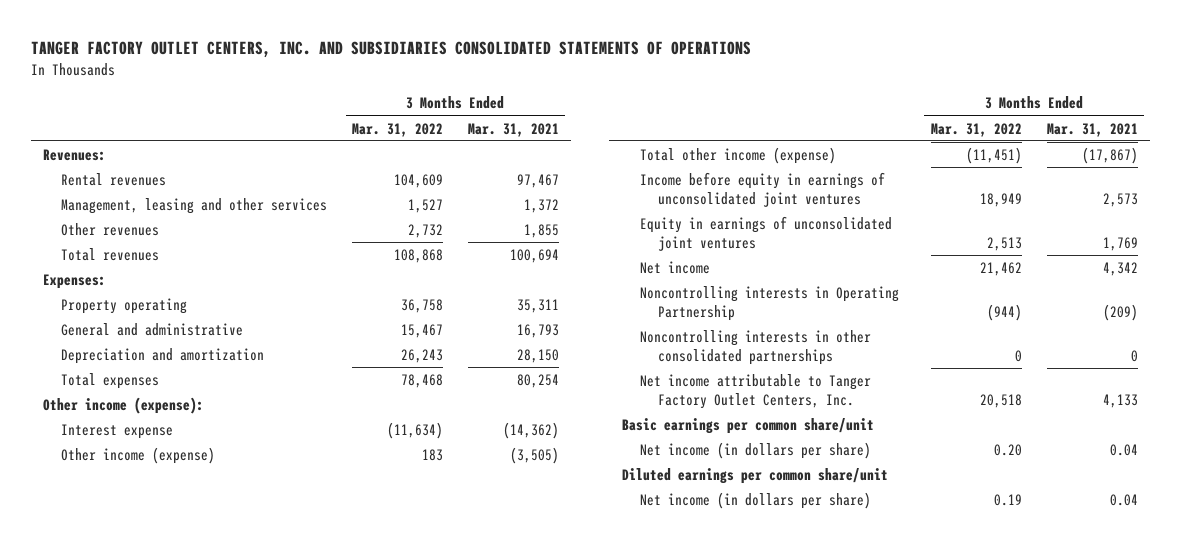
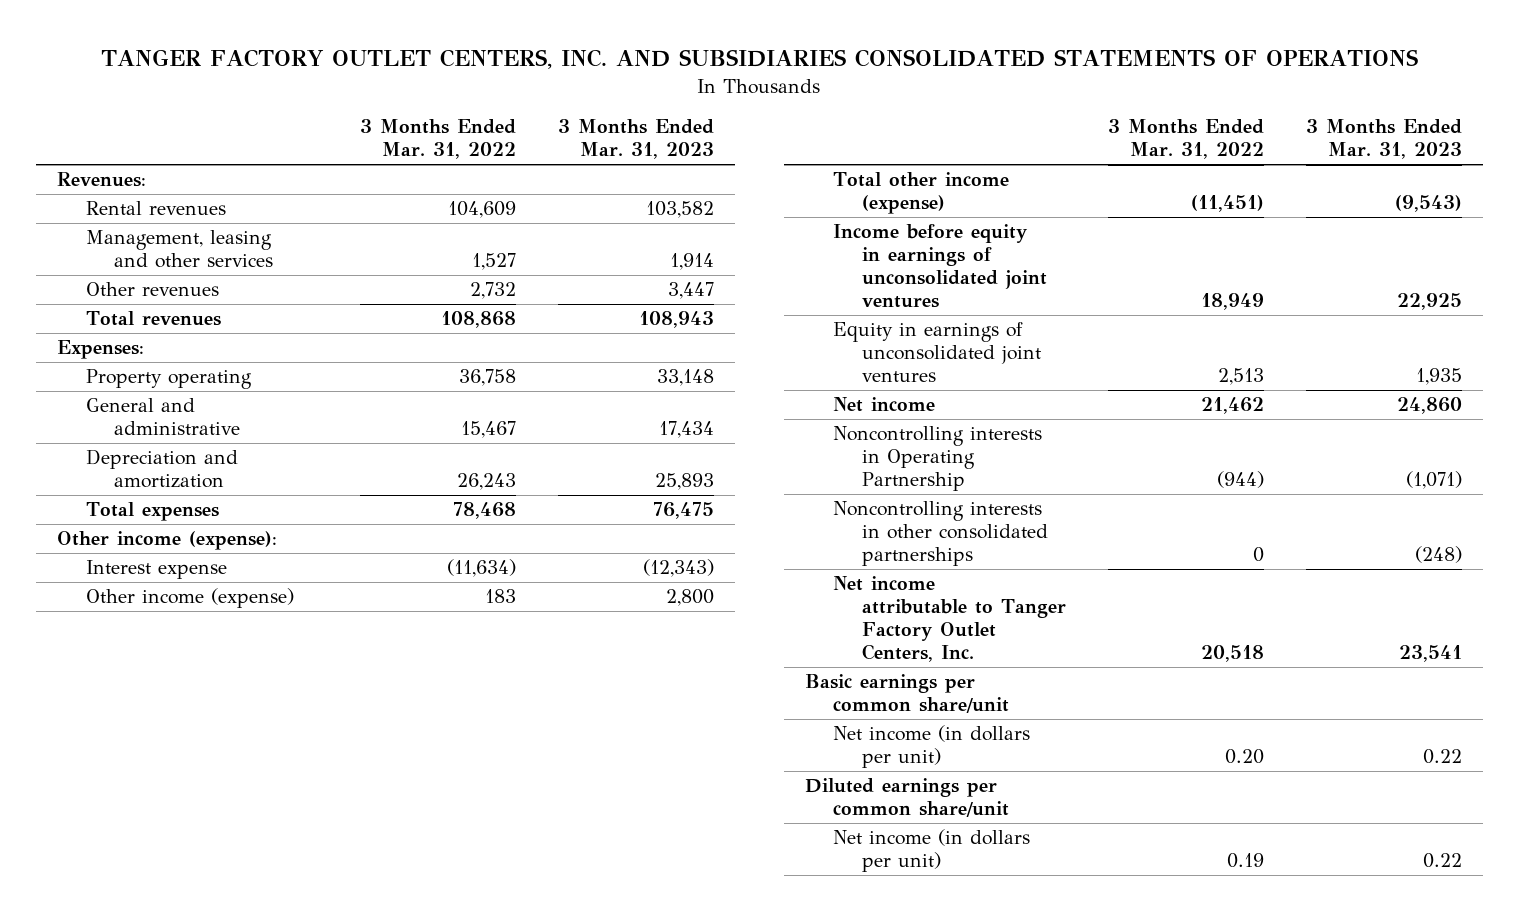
- | 3 Months Ended Mar. 31, 2022 | 3 Months Ended Mar. 31, 2021
+ | 3 Months Ended Mar. 31, 2022 | 3 Months Ended Mar. 31, 2023
- Net income (in dollars per share) | 0.20 | 0.04
+ Net income (in dollars per unit) | 0.20 | 0.22
- Net income (in dollars per share) | 0.19 | 0.04
+ Net income (in dollars per unit) | 0.19 | 0.22

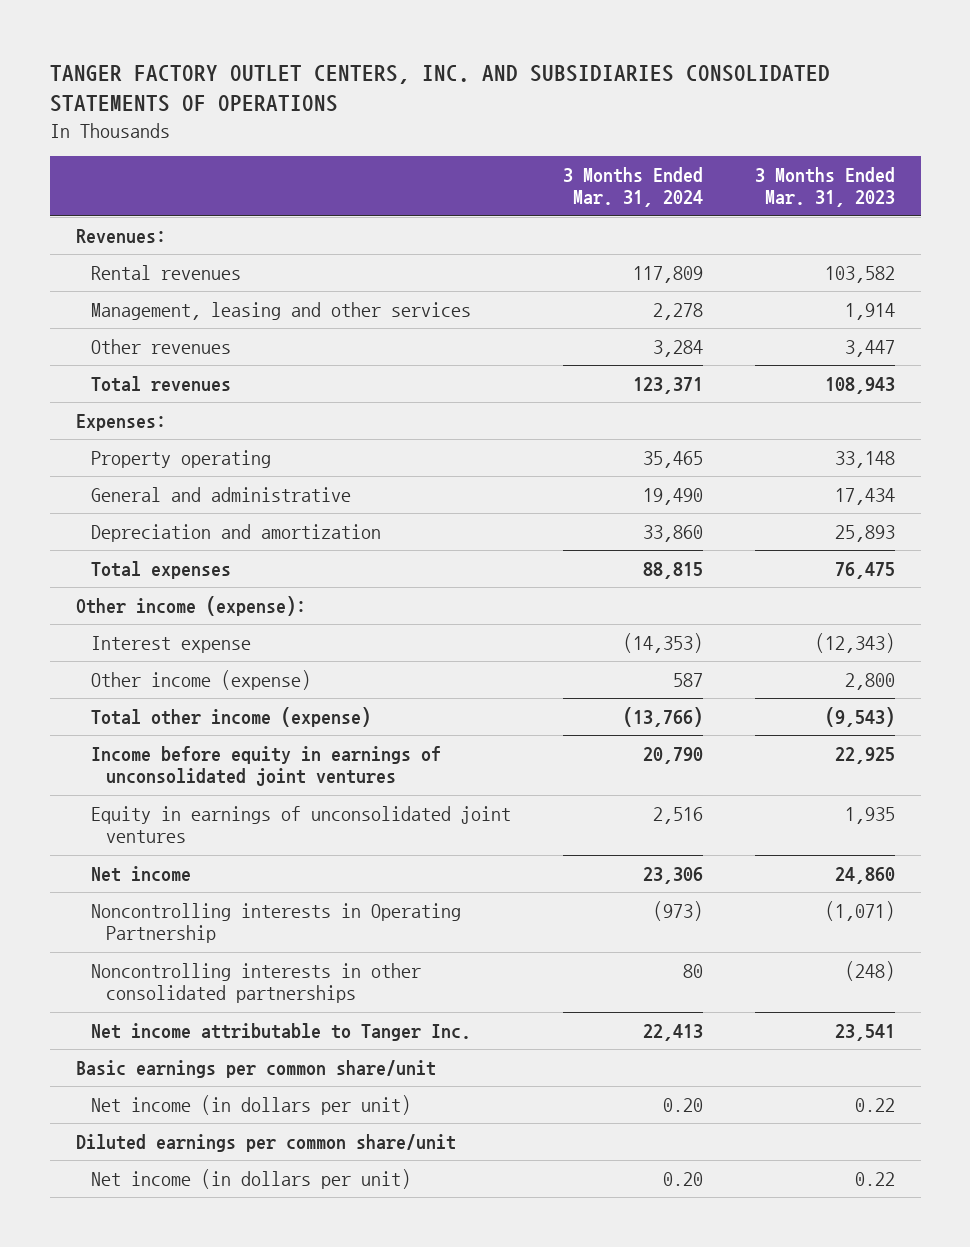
- | 3 Months Ended Mar. 31, 2022 | 3 Months Ended Mar. 31, 2023
+ | 3 Months Ended Mar. 31, 2024 | 3 Months Ended Mar. 31, 2023
- Net income attributable to Tanger Factory Outlet Centers, Inc. | 20,518 | 23,541
+ Net income attributable to Tanger Inc. | 22,413 | 23,541

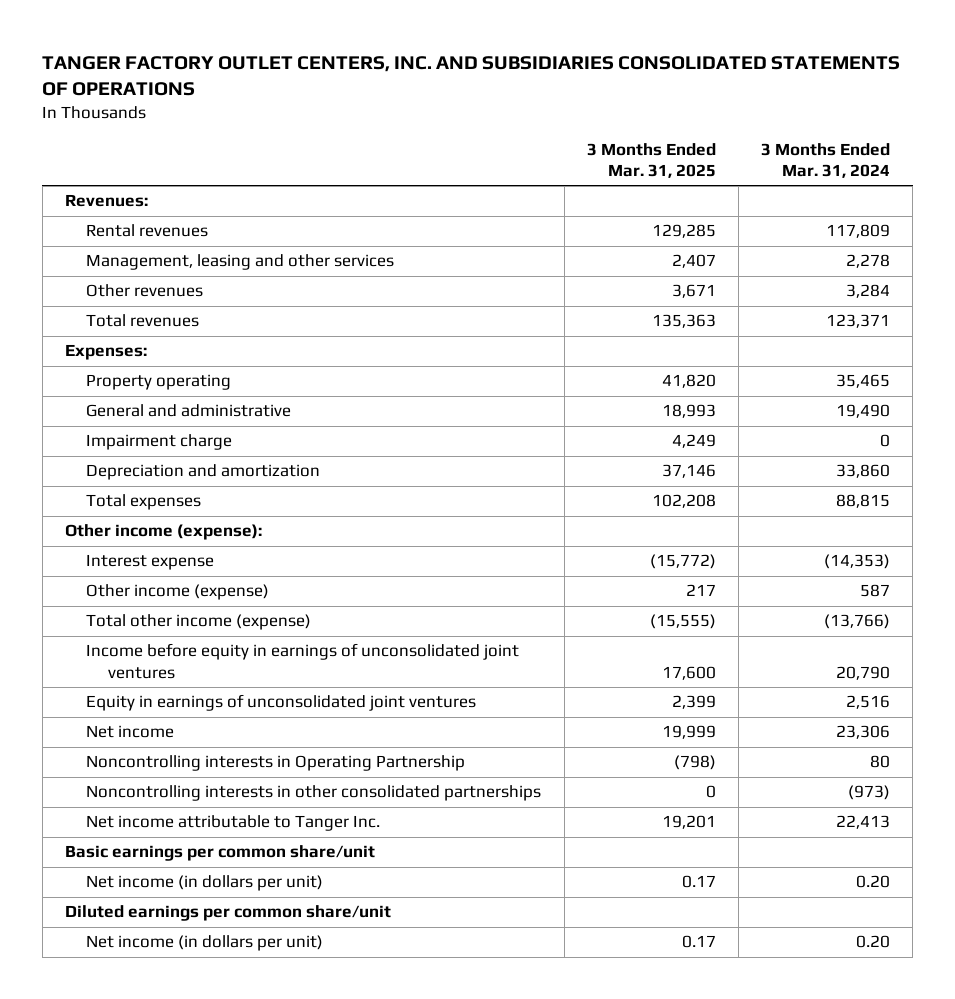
- | 3 Months Ended Mar. 31, 2024 | 3 Months Ended Mar. 31, 2023
+ | 3 Months Ended Mar. 31, 2025 | 3 Months Ended Mar. 31, 2024
+ Impairment charge | 4,249 | 0
- Noncontrolling interests in Operating Partnership | (973) | (1,071)
- Noncontrolling interests in other consolidated partnerships | 80 | (248)
+ Noncontrolling interests in Operating Partnership | (798) | 80
+ Noncontrolling interests in other consolidated partnerships | 0 | (973)

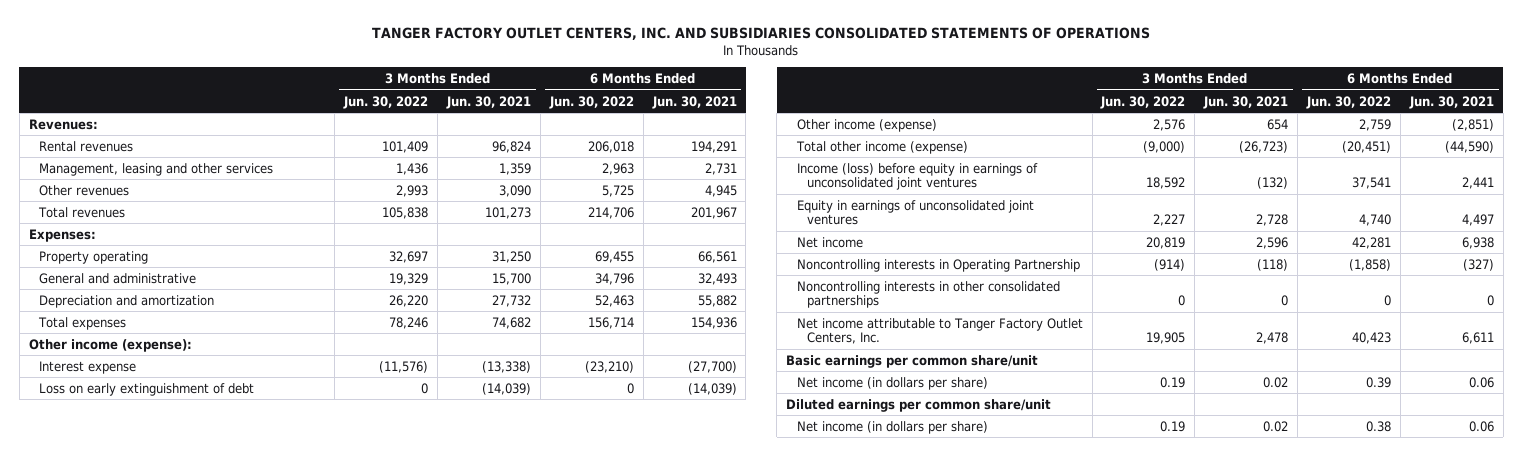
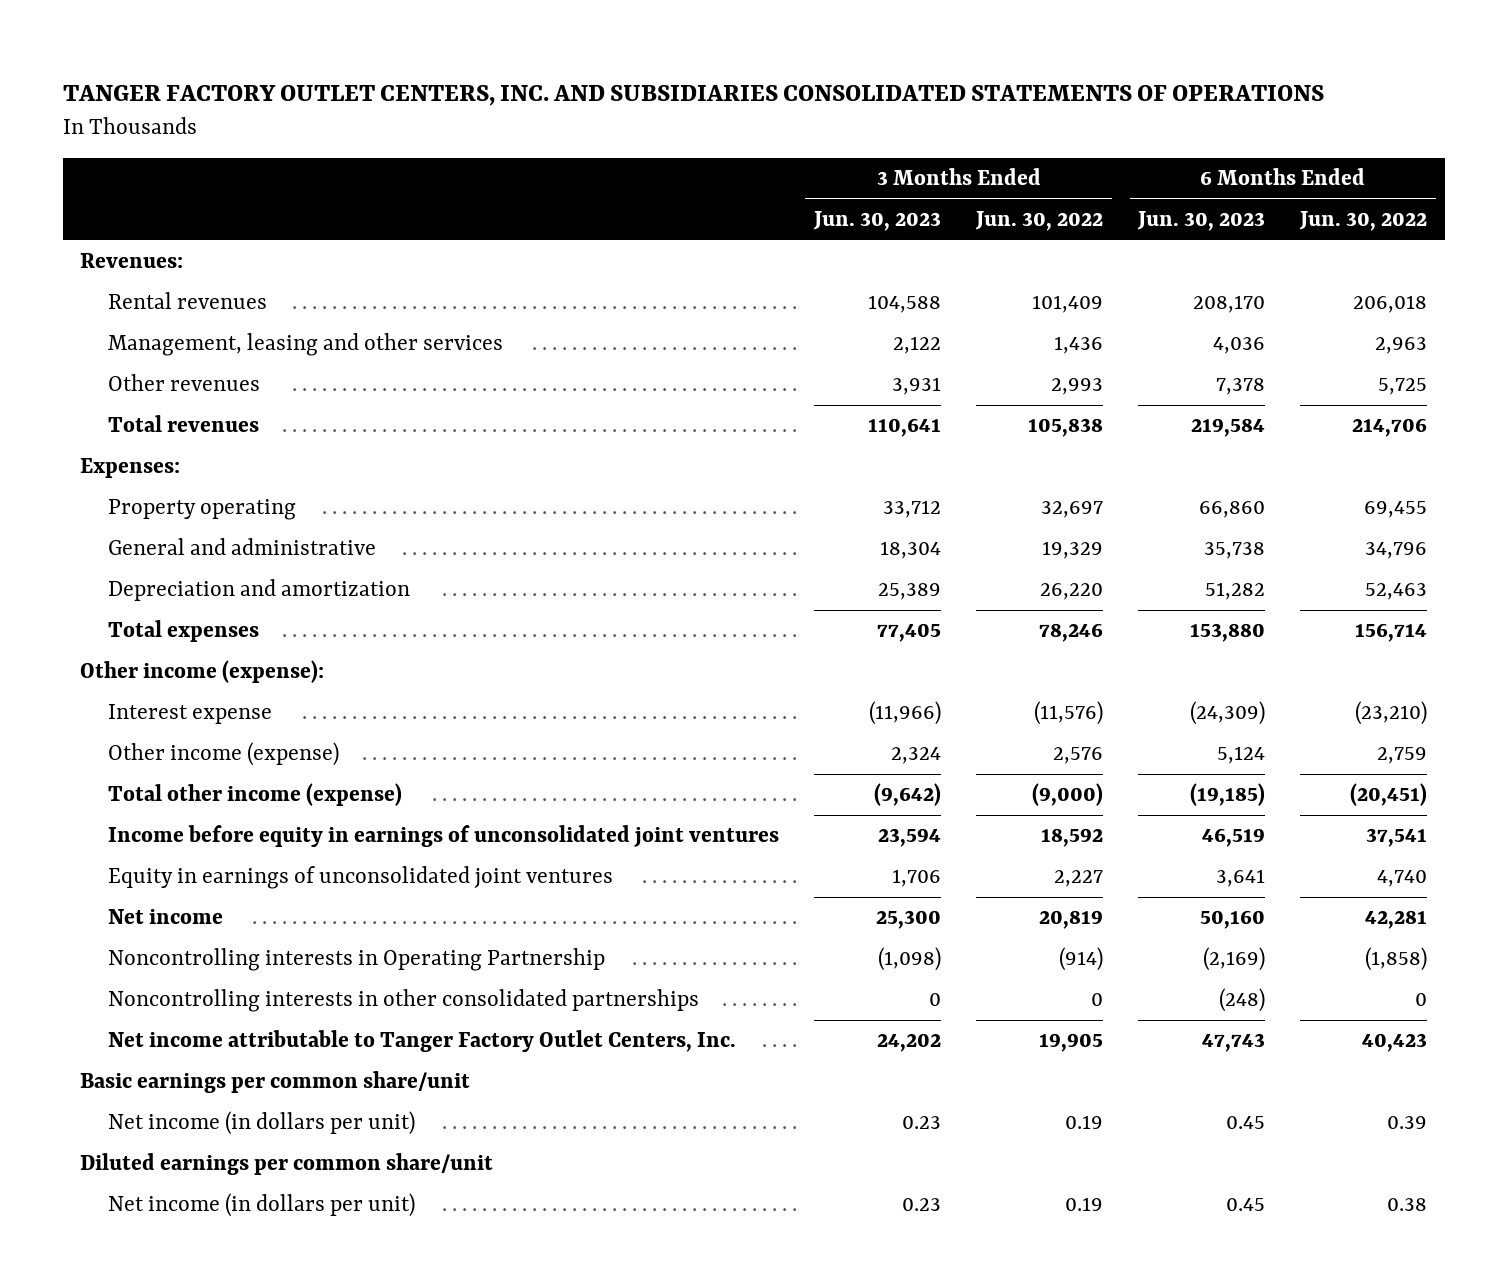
- | 3 Months Ended Jun. 30, 2022 | 3 Months Ended Jun. 30, 2021 | 6 Months Ended Jun. 30, 2022 | 6 Months Ended Jun. 30, 2021
+ | 3 Months Ended Jun. 30, 2023 | 3 Months Ended Jun. 30, 2022 | 6 Months Ended Jun. 30, 2023 | 6 Months Ended Jun. 30, 2022
- Loss on early extinguishment of debt | 0 | (14,039) | 0 | (14,039)
- Income (loss) before equity in earnings of unconsolidated joint ventures | 18,592 | (132) | 37,541 | 2,441
+ Income before equity in earnings of unconsolidated joint ventures | 23,594 | 18,592 | 46,519 | 37,541
- Net income (in dollars per share) | 0.19 | 0.02 | 0.39 | 0.06
+ Net income (in dollars per unit) | 0.23 | 0.19 | 0.45 | 0.39
- Net income (in dollars per share) | 0.19 | 0.02 | 0.38 | 0.06
+ Net income (in dollars per unit) | 0.23 | 0.19 | 0.45 | 0.38

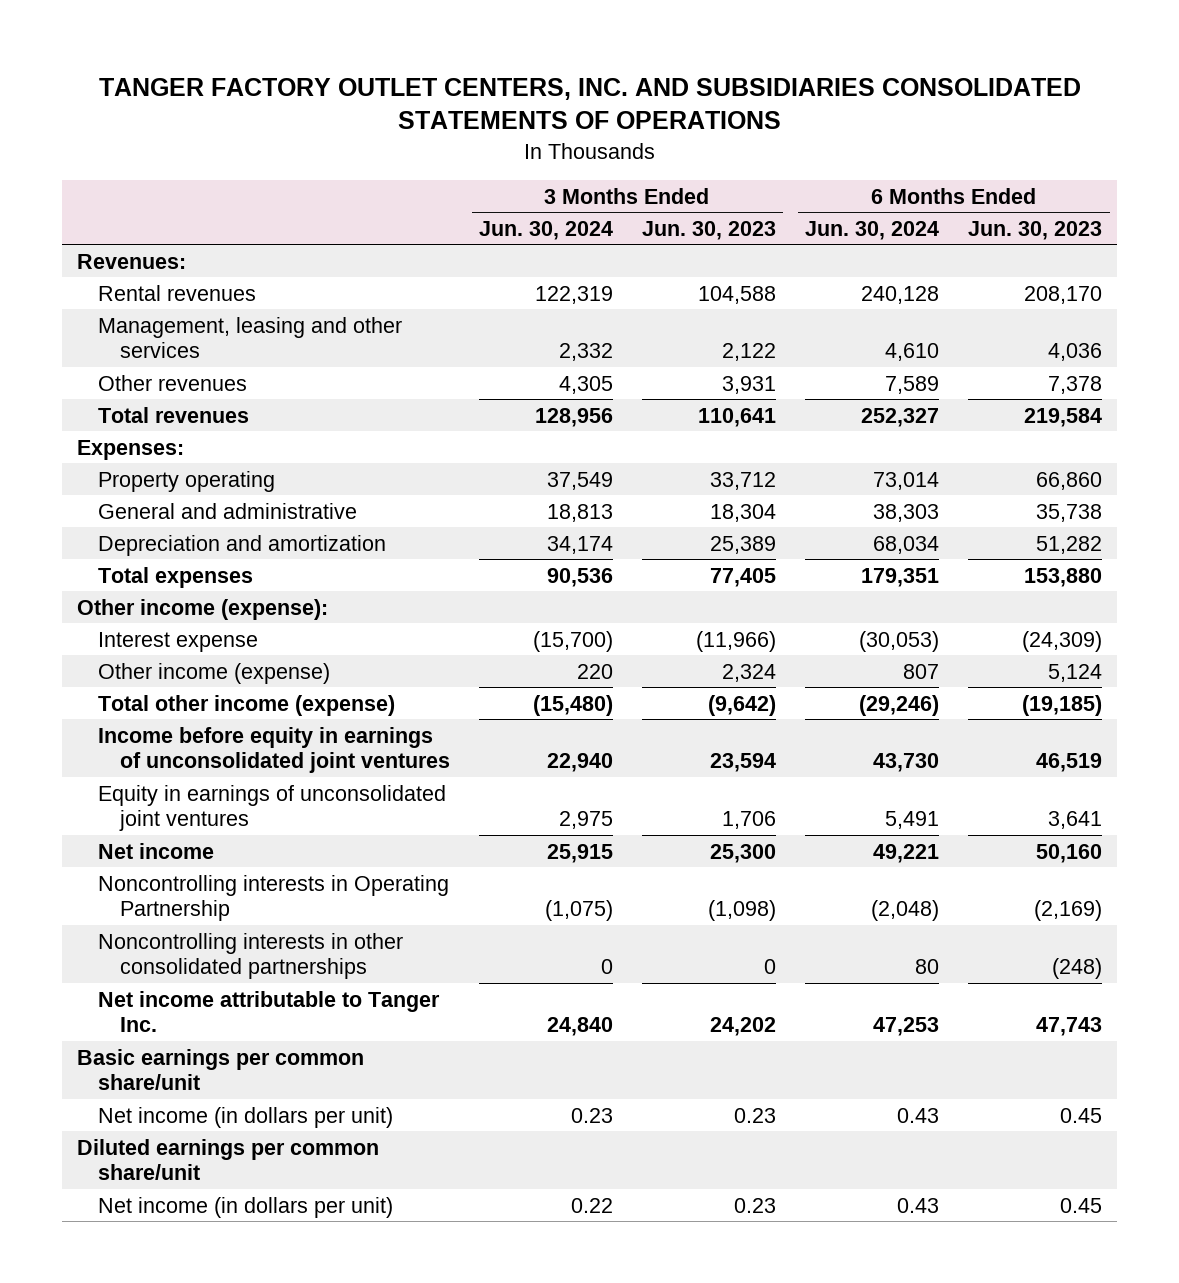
- | 3 Months Ended Jun. 30, 2023 | 3 Months Ended Jun. 30, 2022 | 6 Months Ended Jun. 30, 2023 | 6 Months Ended Jun. 30, 2022
+ | 3 Months Ended Jun. 30, 2024 | 3 Months Ended Jun. 30, 2023 | 6 Months Ended Jun. 30, 2024 | 6 Months Ended Jun. 30, 2023
- Net income attributable to Tanger Factory Outlet Centers, Inc. | 24,202 | 19,905 | 47,743 | 40,423
+ Net income attributable to Tanger Inc. | 24,840 | 24,202 | 47,253 | 47,743

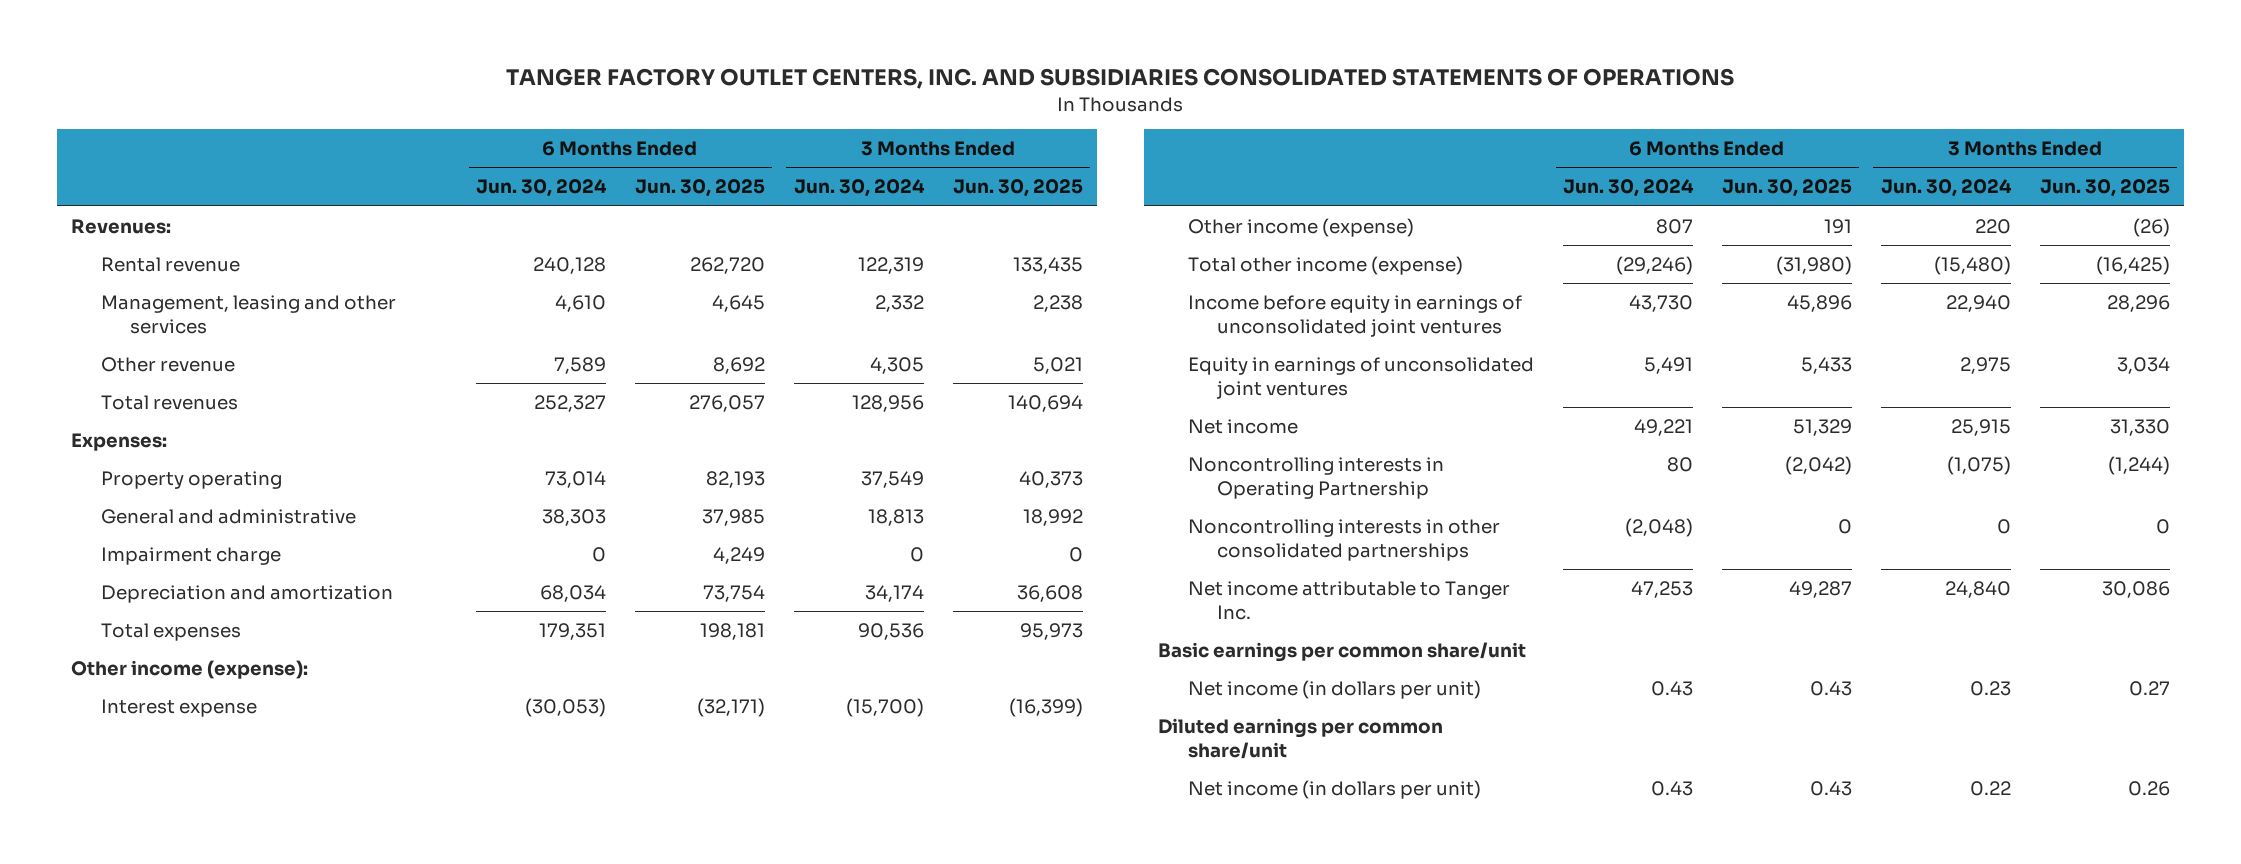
- | 3 Months Ended Jun. 30, 2024 | 3 Months Ended Jun. 30, 2023 | 6 Months Ended Jun. 30, 2024 | 6 Months Ended Jun. 30, 2023
+ | 6 Months Ended Jun. 30, 2024 | 6 Months Ended Jun. 30, 2025 | 3 Months Ended Jun. 30, 2024 | 3 Months Ended Jun. 30, 2025
- Rental revenues | 122,319 | 104,588 | 240,128 | 208,170
+ Rental revenue | 240,128 | 262,720 | 122,319 | 133,435
- Other revenues | 4,305 | 3,931 | 7,589 | 7,378
+ Other revenue | 7,589 | 8,692 | 4,305 | 5,021
+ Impairment charge | 0 | 4,249 | 0 | 0
- Noncontrolling interests in Operating Partnership | (1,075) | (1,098) | (2,048) | (2,169)
- Noncontrolling interests in other consolidated partnerships | 0 | 0 | 80 | (248)
+ Noncontrolling interests in Operating Partnership | 80 | (2,042) | (1,075) | (1,244)
+ Noncontrolling interests in other consolidated partnerships | (2,048) | 0 | 0 | 0

